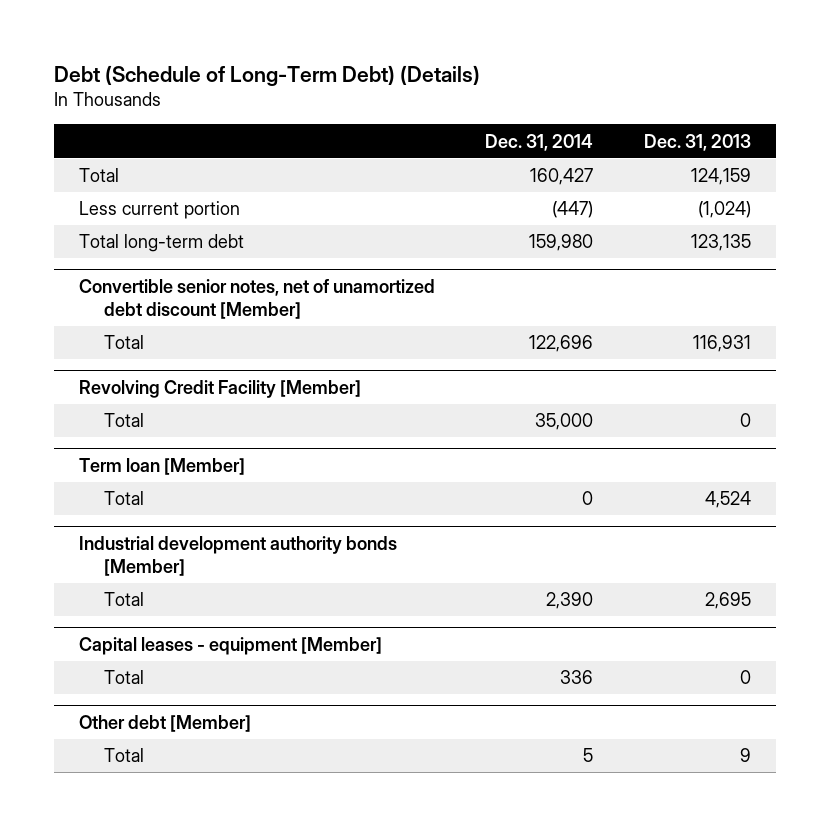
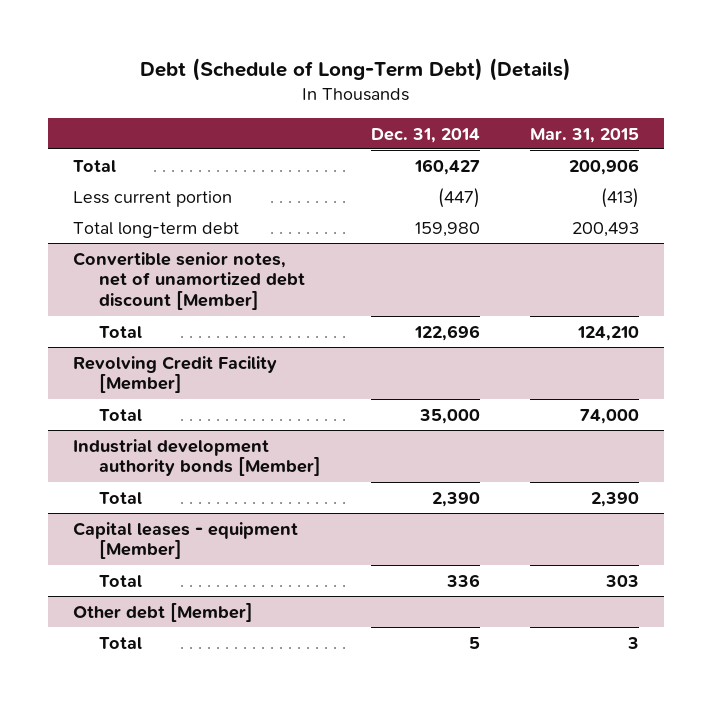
- | Dec. 31, 2014 | Dec. 31, 2013
+ | Dec. 31, 2014 | Mar. 31, 2015
- Term loan [Member]
- Total | 0 | 4,524

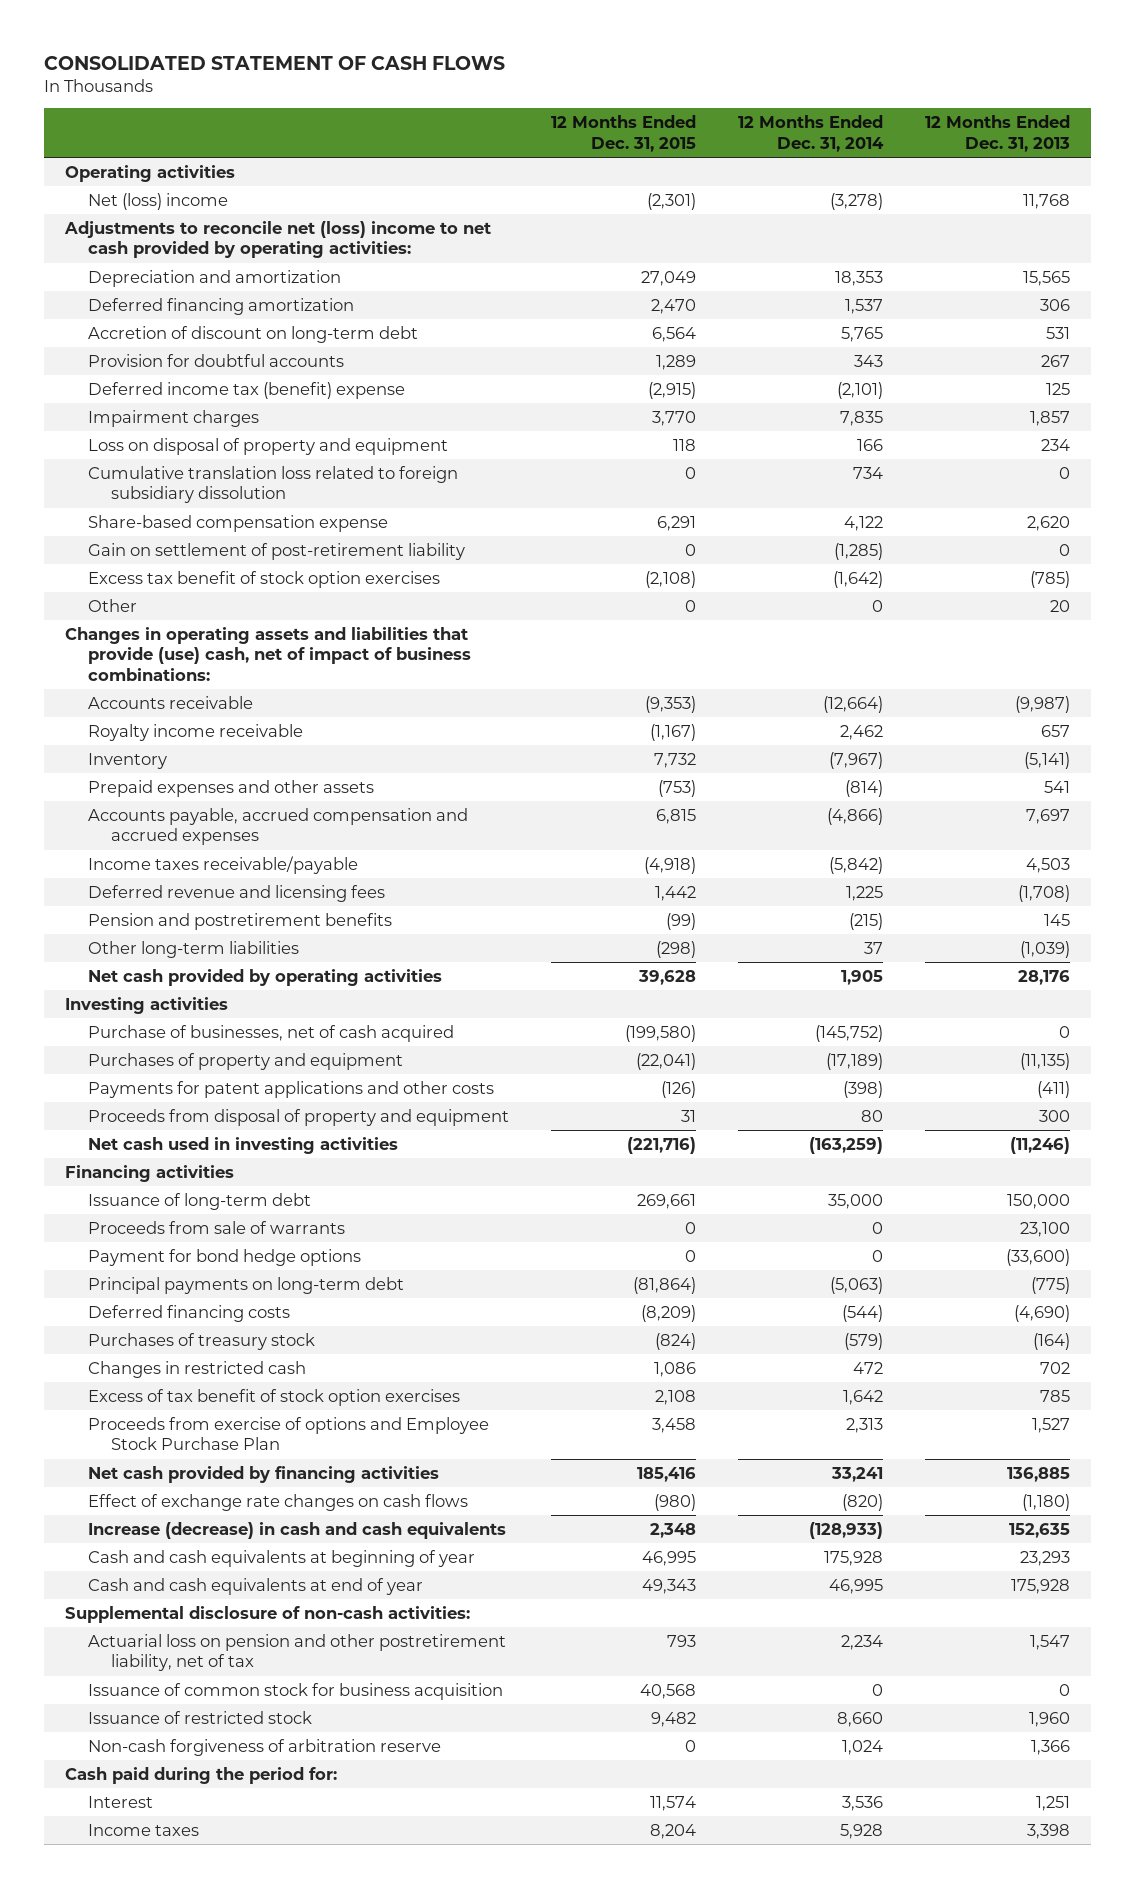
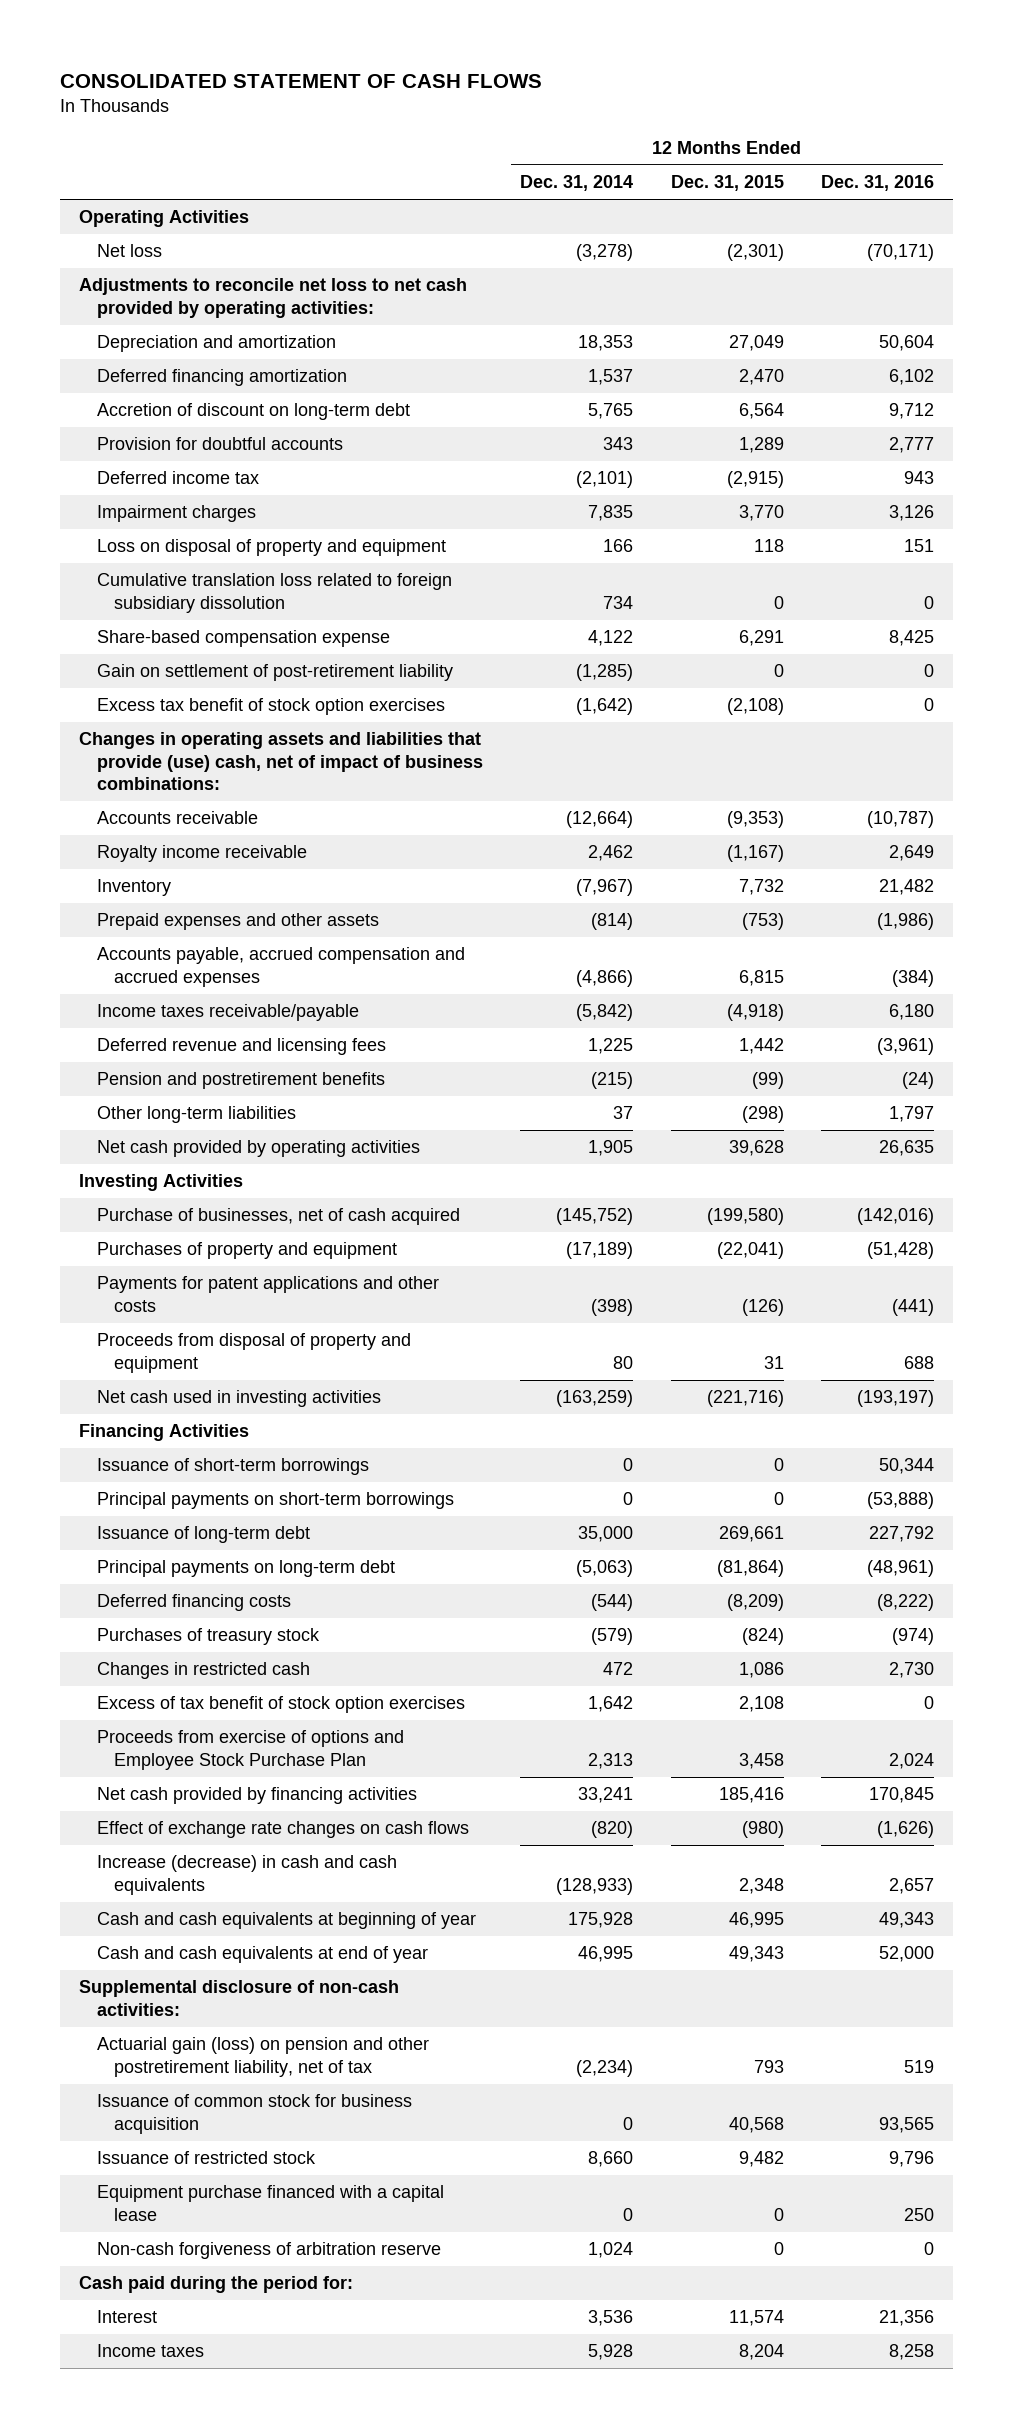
- | 12 Months Ended Dec. 31, 2015 | 12 Months Ended Dec. 31, 2014 | 12 Months Ended Dec. 31, 2013
+ | 12 Months Ended Dec. 31, 2014 | 12 Months Ended Dec. 31, 2015 | 12 Months Ended Dec. 31, 2016
- Operating activities
- Net (loss) income | (2,301) | (3,278) | 11,768
- Adjustments to reconcile net (loss) income to net cash provided by operating activities:
+ Operating Activities
+ Net loss | (3,278) | (2,301) | (70,171)
+ Adjustments to reconcile net loss to net cash provided by operating activities:
- Deferred income tax (benefit) expense | (2,915) | (2,101) | 125
+ Deferred income tax | (2,101) | (2,915) | 943
- Other | 0 | 0 | 20
- Investing activities
+ Investing Activities
- Financing activities
+ Financing Activities
+ Issuance of short-term borrowings | 0 | 0 | 50,344
+ Principal payments on short-term borrowings | 0 | 0 | (53,888)
- Proceeds from sale of warrants | 0 | 0 | 23,100
- Payment for bond hedge options | 0 | 0 | (33,600)
- Actuarial loss on pension and other postretirement liability, net of tax | 793 | 2,234 | 1,547
+ Actuarial gain (loss) on pension and other postretirement liability, net of tax | (2,234) | 793 | 519
+ Equipment purchase financed with a capital lease | 0 | 0 | 250

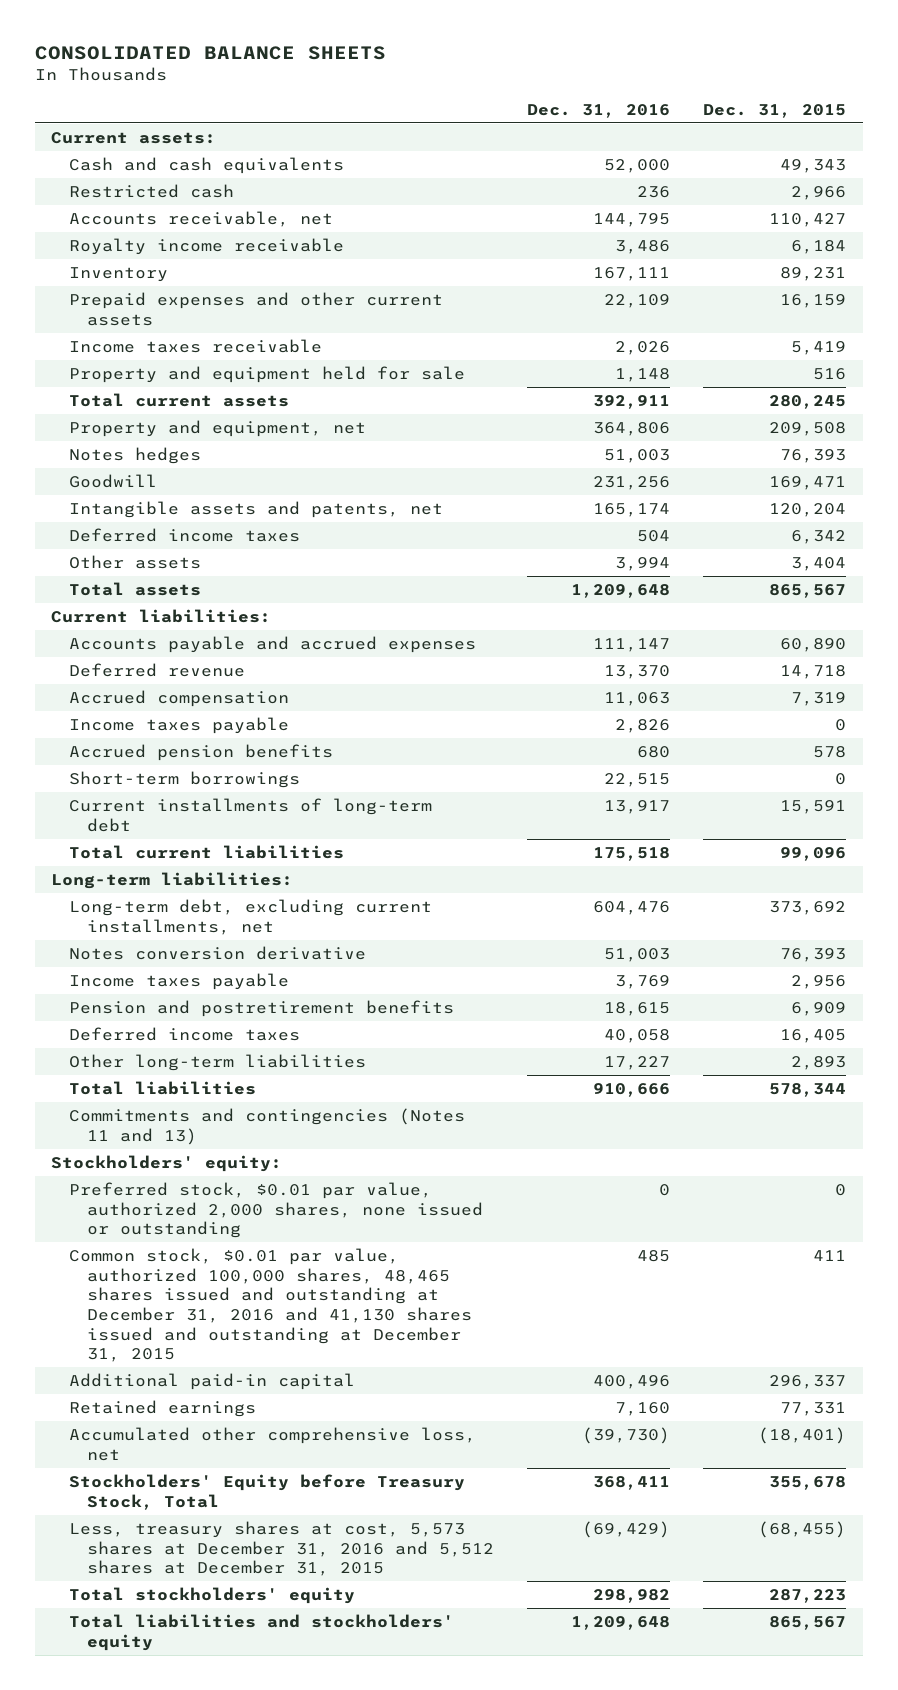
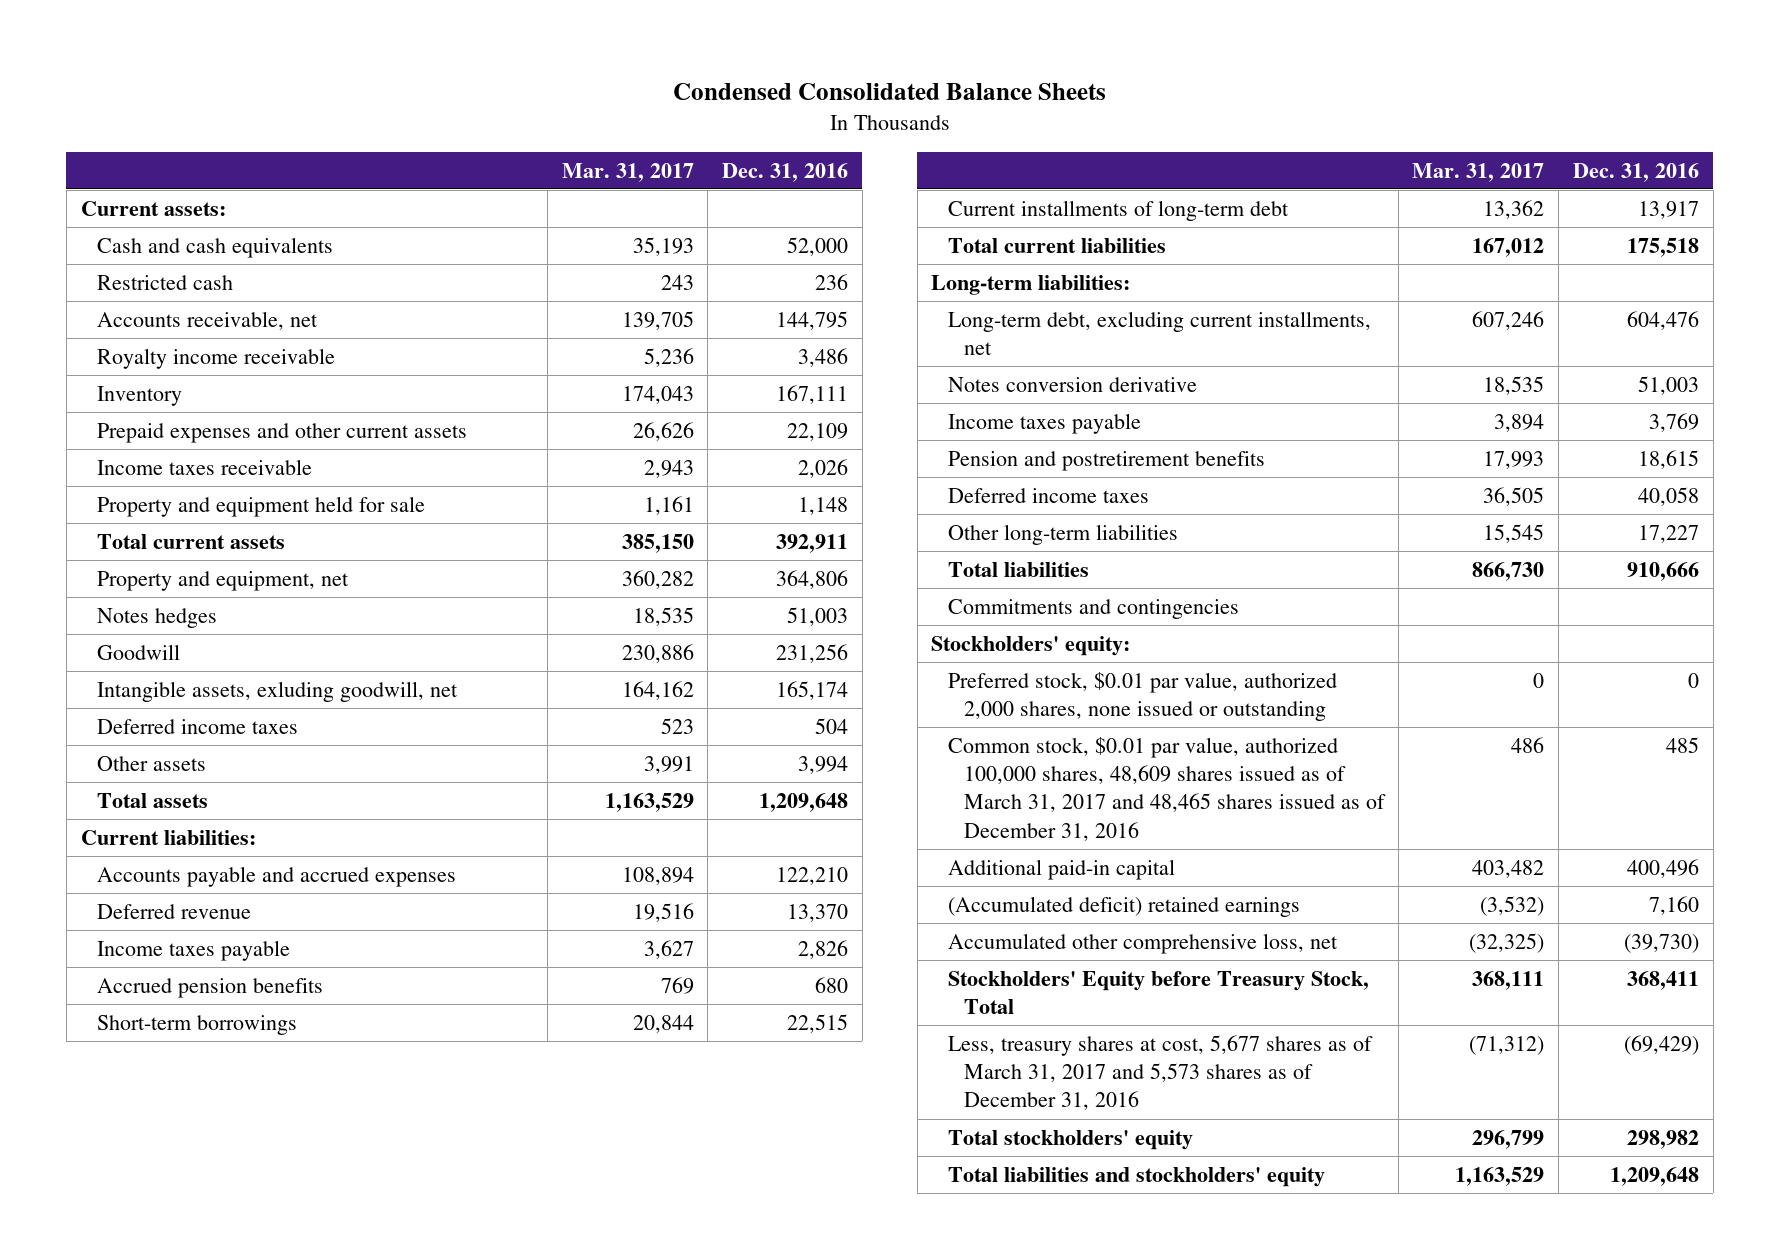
- CONSOLIDATED BALANCE SHEETS
+ Condensed Consolidated Balance Sheets
- | Dec. 31, 2016 | Dec. 31, 2015
+ | Mar. 31, 2017 | Dec. 31, 2016
- Intangible assets and patents, net | 165,174 | 120,204
+ Intangible assets, exluding goodwill, net | 164,162 | 165,174
- Accounts payable and accrued expenses | 111,147 | 60,890
+ Accounts payable and accrued expenses | 108,894 | 122,210
- Accrued compensation | 11,063 | 7,319
- Commitments and contingencies (Notes 11 and 13)
+ Commitments and contingencies
- Common stock, $0.01 par value, authorized 100,000 shares, 48,465 shares issued and outstanding at December 31, 2016 and 41,130 shares issued and outstanding at December 31, 2015 | 485 | 411
+ Common stock, $0.01 par value, authorized 100,000 shares, 48,609 shares issued as of March 31, 2017 and 48,465 shares issued as of December 31, 2016 | 486 | 485
- Retained earnings | 7,160 | 77,331
+ (Accumulated deficit) retained earnings | (3,532) | 7,160
- Less, treasury shares at cost, 5,573 shares at December 31, 2016 and 5,512 shares at December 31, 2015 | (69,429) | (68,455)
+ Less, treasury shares at cost, 5,677 shares as of March 31, 2017 and 5,573 shares as of December 31, 2016 | (71,312) | (69,429)

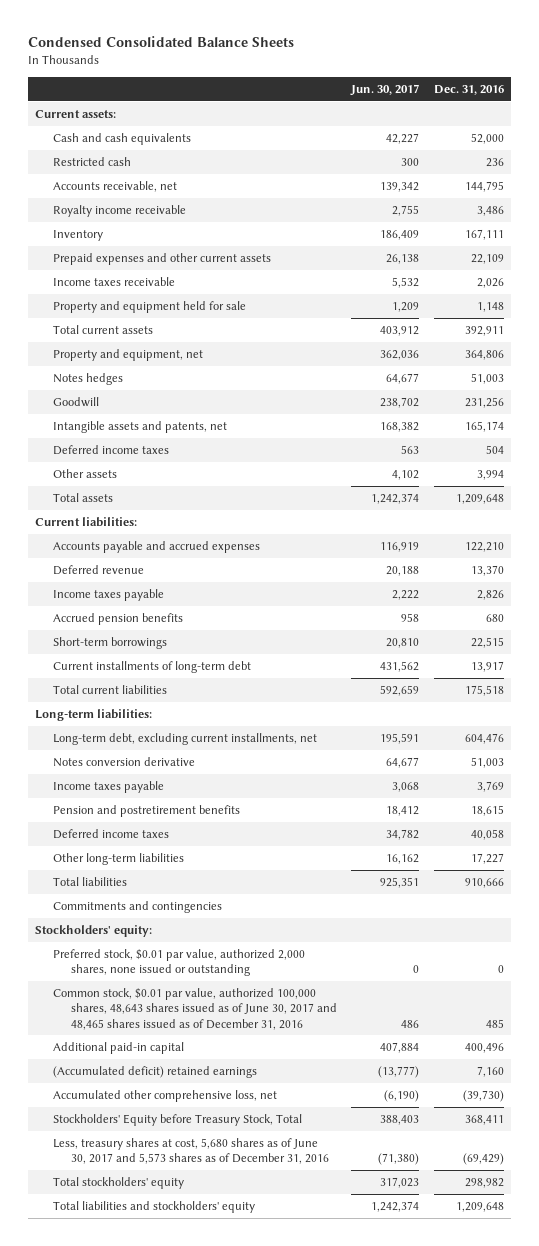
- | Mar. 31, 2017 | Dec. 31, 2016
+ | Jun. 30, 2017 | Dec. 31, 2016
- Intangible assets, exluding goodwill, net | 164,162 | 165,174
+ Intangible assets and patents, net | 168,382 | 165,174
- Common stock, $0.01 par value, authorized 100,000 shares, 48,609 shares issued as of March 31, 2017 and 48,465 shares issued as of December 31, 2016 | 486 | 485
+ Common stock, $0.01 par value, authorized 100,000 shares, 48,643 shares issued as of June 30, 2017 and 48,465 shares issued as of December 31, 2016 | 486 | 485
- Less, treasury shares at cost, 5,677 shares as of March 31, 2017 and 5,573 shares as of December 31, 2016 | (71,312) | (69,429)
+ Less, treasury shares at cost, 5,680 shares as of June 30, 2017 and 5,573 shares as of December 31, 2016 | (71,380) | (69,429)

